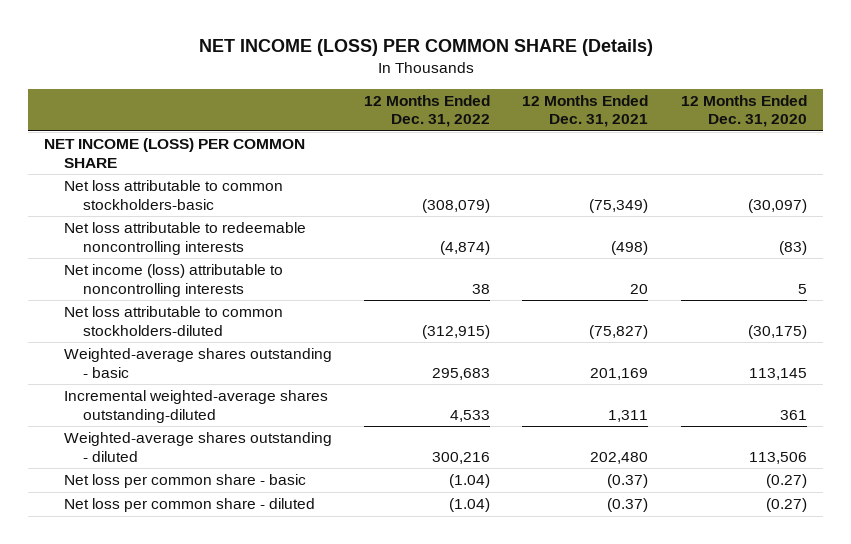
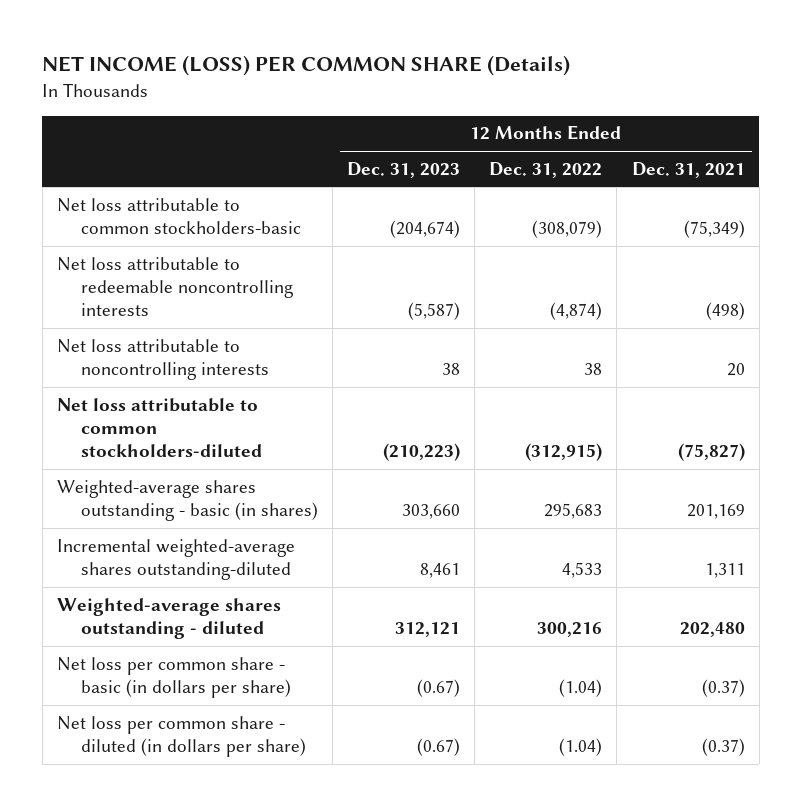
- | 12 Months Ended Dec. 31, 2022 | 12 Months Ended Dec. 31, 2021 | 12 Months Ended Dec. 31, 2020
+ | 12 Months Ended Dec. 31, 2023 | 12 Months Ended Dec. 31, 2022 | 12 Months Ended Dec. 31, 2021
- NET INCOME (LOSS) PER COMMON SHARE
- Net income (loss) attributable to noncontrolling interests | 38 | 20 | 5
+ Net loss attributable to noncontrolling interests | 38 | 38 | 20
- Weighted-average shares outstanding - basic | 295,683 | 201,169 | 113,145
+ Weighted-average shares outstanding - basic (in shares) | 303,660 | 295,683 | 201,169
- Net loss per common share - basic | (1.04) | (0.37) | (0.27)
- Net loss per common share - diluted | (1.04) | (0.37) | (0.27)
+ Net loss per common share - basic (in dollars per share) | (0.67) | (1.04) | (0.37)
+ Net loss per common share - diluted (in dollars per share) | (0.67) | (1.04) | (0.37)

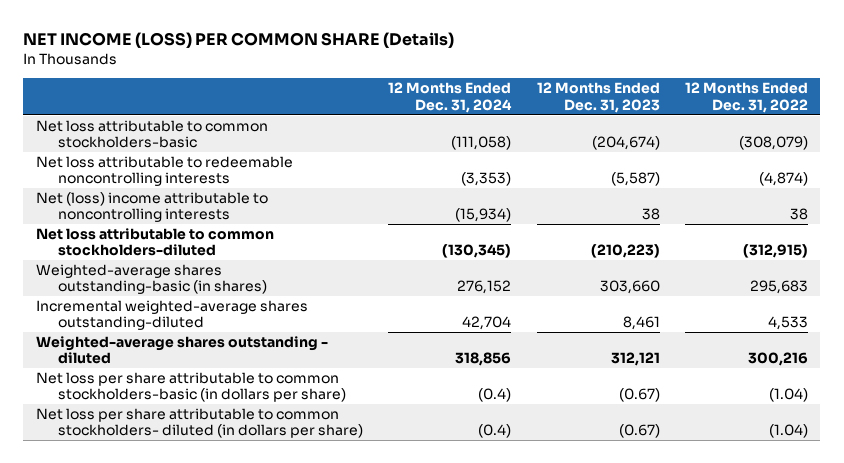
- | 12 Months Ended Dec. 31, 2023 | 12 Months Ended Dec. 31, 2022 | 12 Months Ended Dec. 31, 2021
+ | 12 Months Ended Dec. 31, 2024 | 12 Months Ended Dec. 31, 2023 | 12 Months Ended Dec. 31, 2022
- Net loss attributable to noncontrolling interests | 38 | 38 | 20
+ Net (loss) income attributable to noncontrolling interests | (15,934) | 38 | 38
- Weighted-average shares outstanding - basic (in shares) | 303,660 | 295,683 | 201,169
+ Weighted-average shares outstanding-basic (in shares) | 276,152 | 303,660 | 295,683
- Net loss per common share - basic (in dollars per share) | (0.67) | (1.04) | (0.37)
- Net loss per common share - diluted (in dollars per share) | (0.67) | (1.04) | (0.37)
+ Net loss per share attributable to common stockholders-basic (in dollars per share) | (0.4) | (0.67) | (1.04)
+ Net loss per share attributable to common stockholders- diluted (in dollars per share) | (0.4) | (0.67) | (1.04)

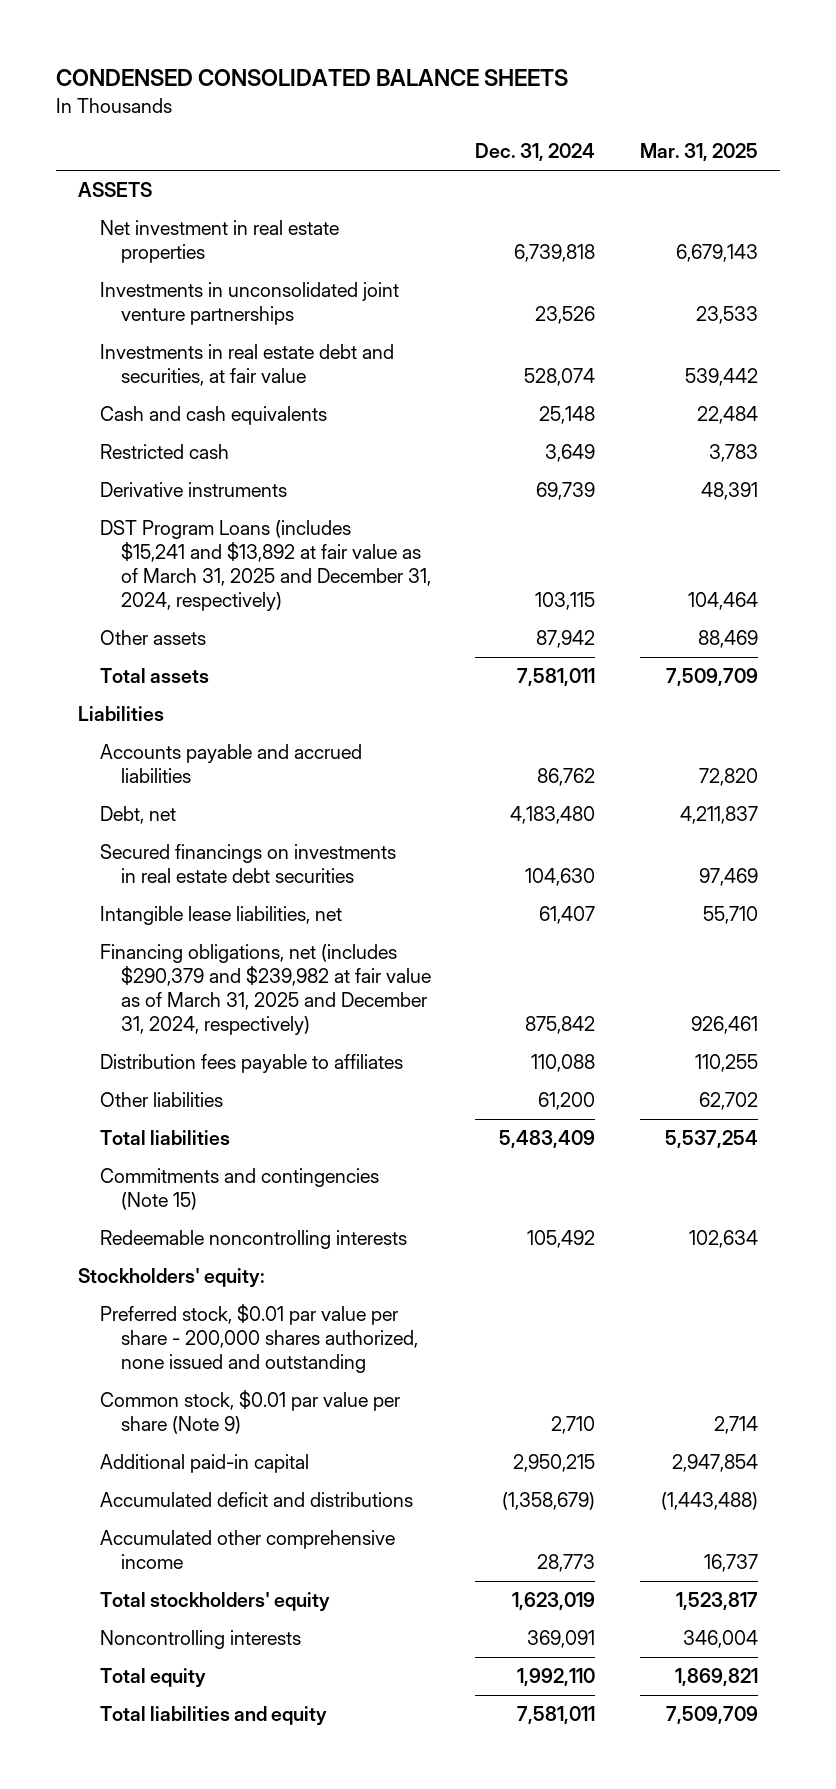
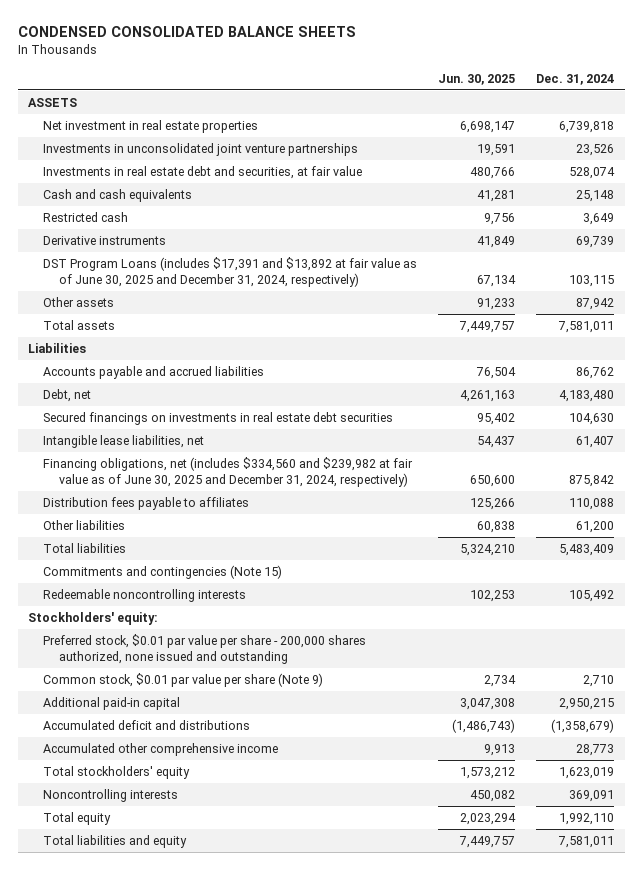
- | Dec. 31, 2024 | Mar. 31, 2025
+ | Jun. 30, 2025 | Dec. 31, 2024
- DST Program Loans (includes $15,241 and $13,892 at fair value as of March 31, 2025 and December 31, 2024, respectively) | 103,115 | 104,464
+ DST Program Loans (includes $17,391 and $13,892 at fair value as of June 30, 2025 and December 31, 2024, respectively) | 67,134 | 103,115
- Financing obligations, net (includes $290,379 and $239,982 at fair value as of March 31, 2025 and December 31, 2024, respectively) | 875,842 | 926,461
+ Financing obligations, net (includes $334,560 and $239,982 at fair value as of June 30, 2025 and December 31, 2024, respectively) | 650,600 | 875,842

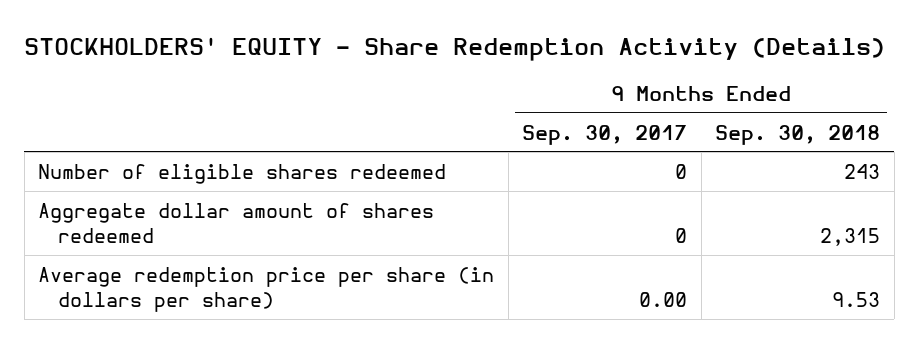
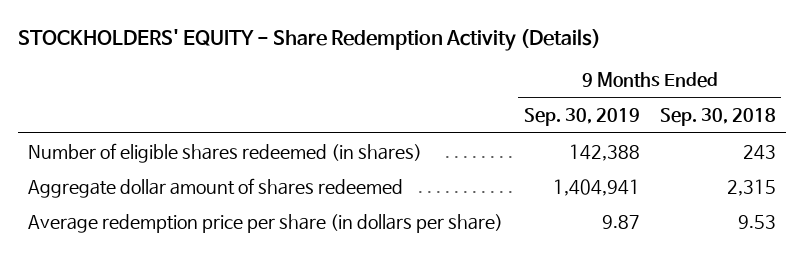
- | 9 Months Ended Sep. 30, 2017 | 9 Months Ended Sep. 30, 2018
+ | 9 Months Ended Sep. 30, 2019 | 9 Months Ended Sep. 30, 2018
- Number of eligible shares redeemed | 0 | 243
+ Number of eligible shares redeemed (in shares) | 142,388 | 243

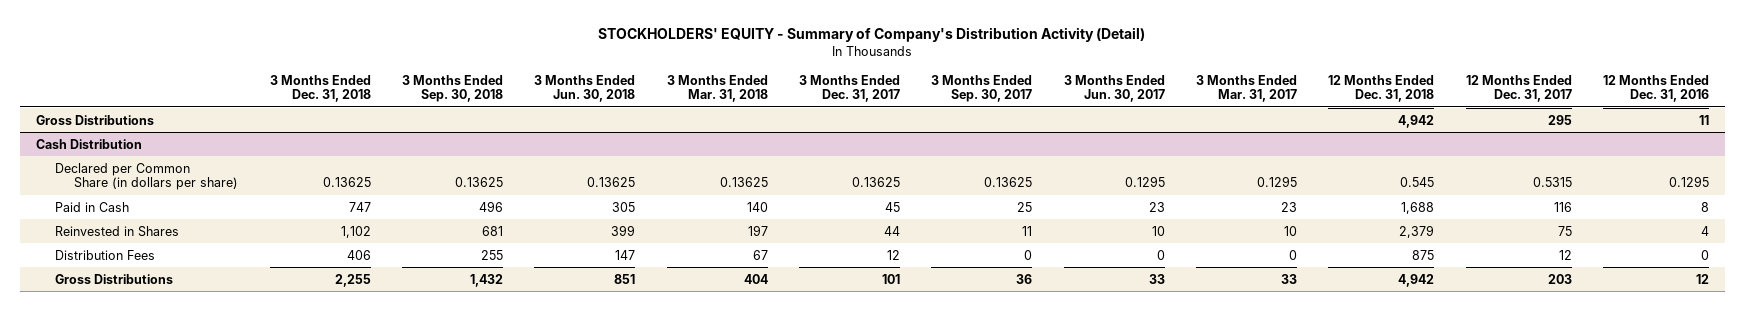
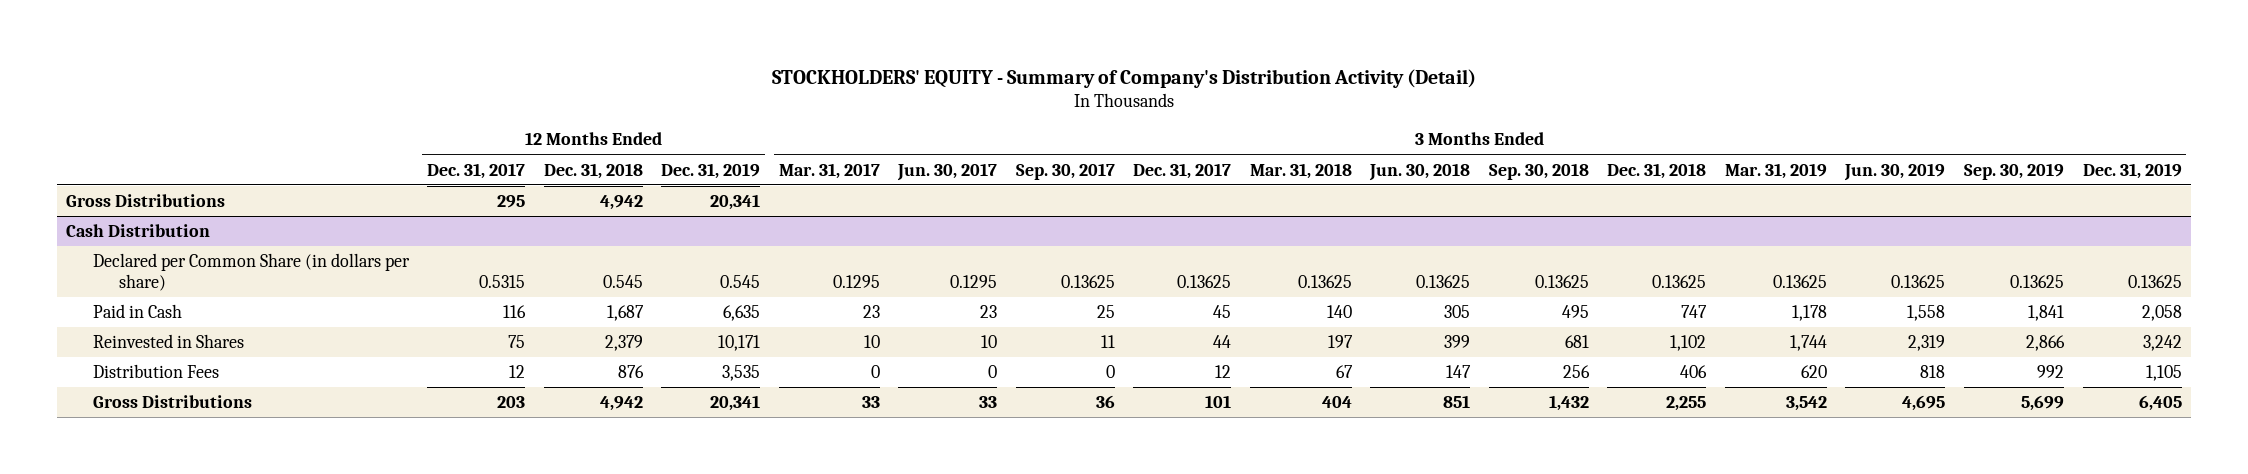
- | 3 Months Ended Dec. 31, 2018 | 3 Months Ended Sep. 30, 2018 | 3 Months Ended Jun. 30, 2018 | 3 Months Ended Mar. 31, 2018 | 3 Months Ended Dec. 31, 2017 | 3 Months Ended Sep. 30, 2017 | 3 Months Ended Jun. 30, 2017 | 3 Months Ended Mar. 31, 2017 | 12 Months Ended Dec. 31, 2018 | 12 Months Ended Dec. 31, 2017 | 12 Months Ended Dec. 31, 2016
+ | 12 Months Ended Dec. 31, 2017 | 12 Months Ended Dec. 31, 2018 | 12 Months Ended Dec. 31, 2019 | 3 Months Ended Mar. 31, 2017 | 3 Months Ended Jun. 30, 2017 | 3 Months Ended Sep. 30, 2017 | 3 Months Ended Dec. 31, 2017 | 3 Months Ended Mar. 31, 2018 | 3 Months Ended Jun. 30, 2018 | 3 Months Ended Sep. 30, 2018 | 3 Months Ended Dec. 31, 2018 | 3 Months Ended Mar. 31, 2019 | 3 Months Ended Jun. 30, 2019 | 3 Months Ended Sep. 30, 2019 | 3 Months Ended Dec. 31, 2019
@ Cash Distribution
- Paid in Cash | 747 | 496 | 305 | 140 | 45 | 25 | 23 | 23 | 1,688 | 116 | 8
+ Paid in Cash | 116 | 1,687 | 6,635 | 23 | 23 | 25 | 45 | 140 | 305 | 495 | 747 | 1,178 | 1,558 | 1,841 | 2,058
- Distribution Fees | 406 | 255 | 147 | 67 | 12 | 0 | 0 | 0 | 875 | 12 | 0
+ Distribution Fees | 12 | 876 | 3,535 | 0 | 0 | 0 | 12 | 67 | 147 | 256 | 406 | 620 | 818 | 992 | 1,105

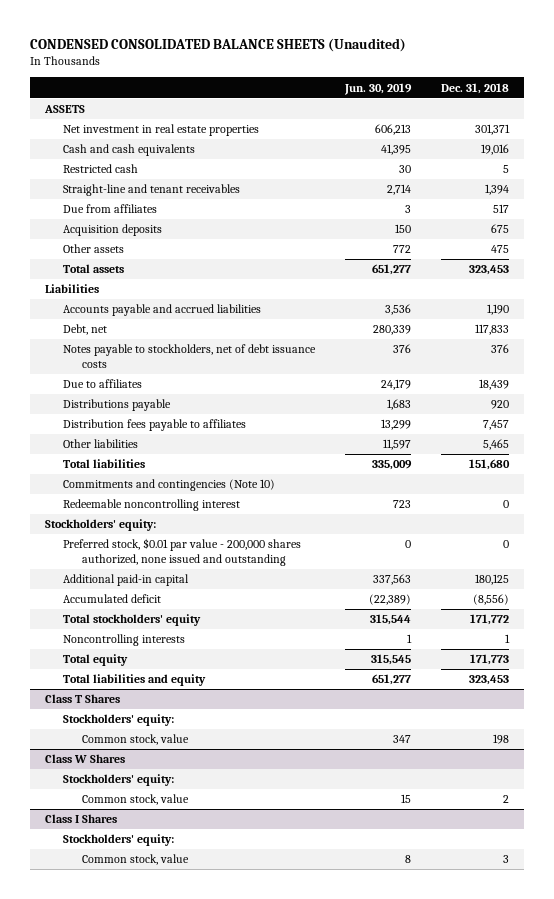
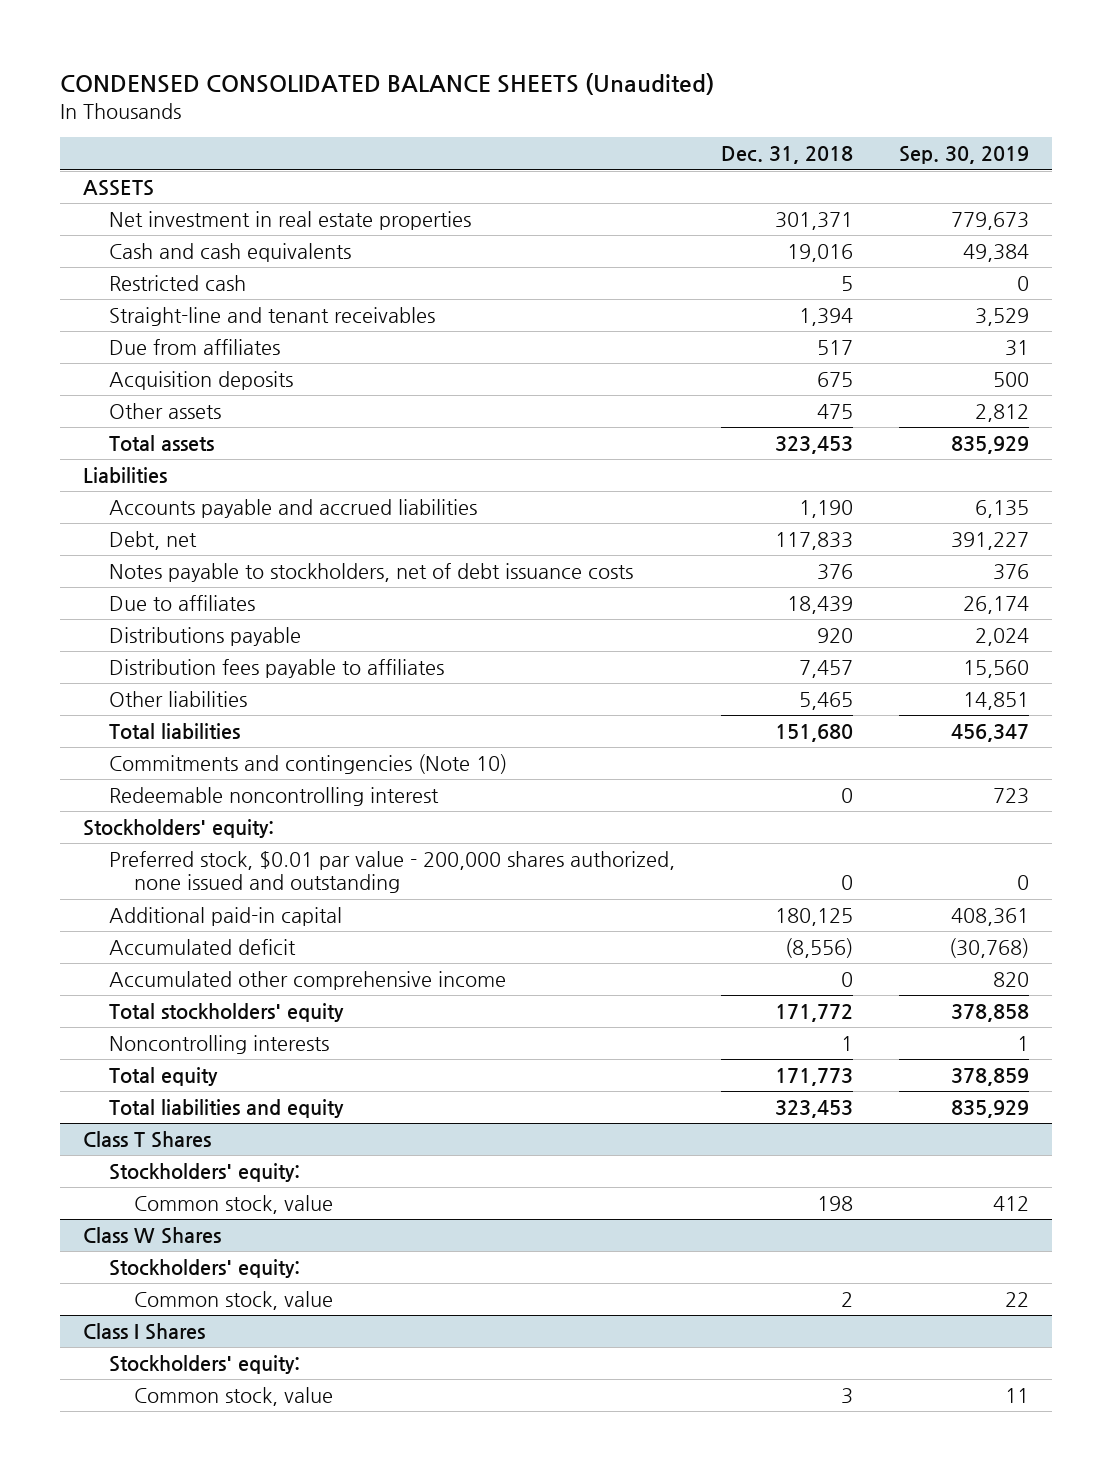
- | Jun. 30, 2019 | Dec. 31, 2018
+ | Dec. 31, 2018 | Sep. 30, 2019
+ Accumulated other comprehensive income | 0 | 820

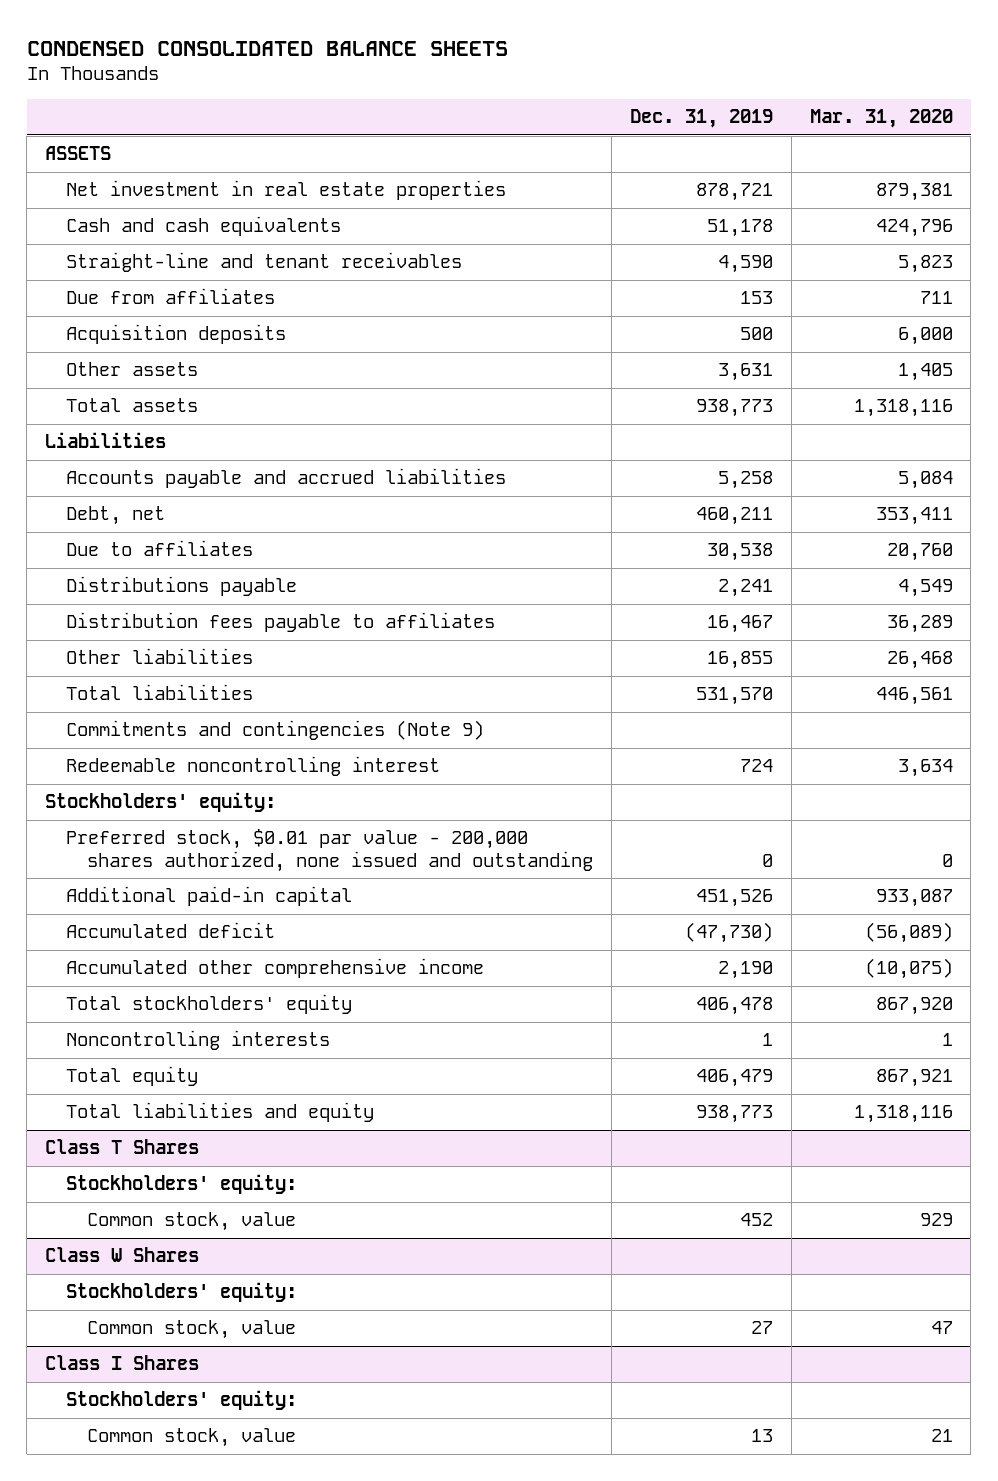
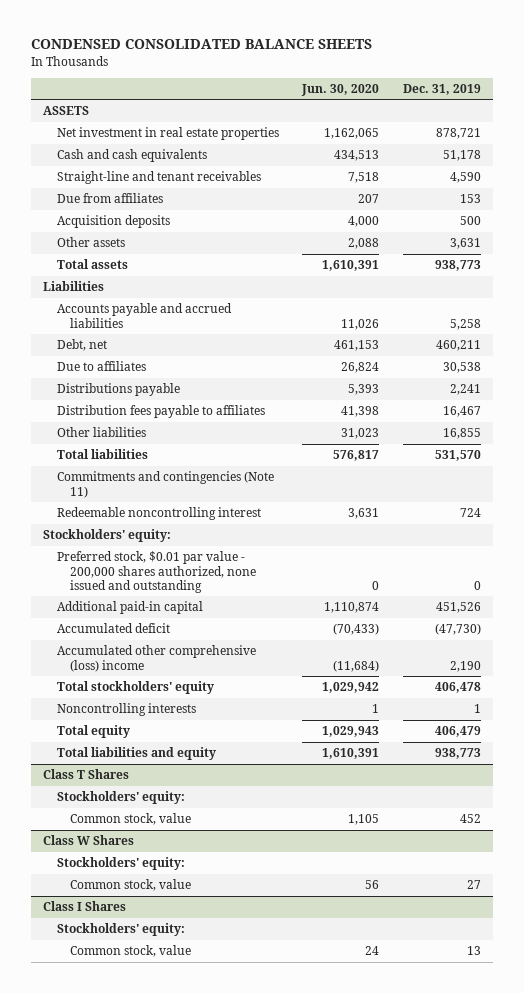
- | Dec. 31, 2019 | Mar. 31, 2020
+ | Jun. 30, 2020 | Dec. 31, 2019
- Commitments and contingencies (Note 9)
+ Commitments and contingencies (Note 11)
- Accumulated other comprehensive income | 2,190 | (10,075)
+ Accumulated other comprehensive (loss) income | (11,684) | 2,190

